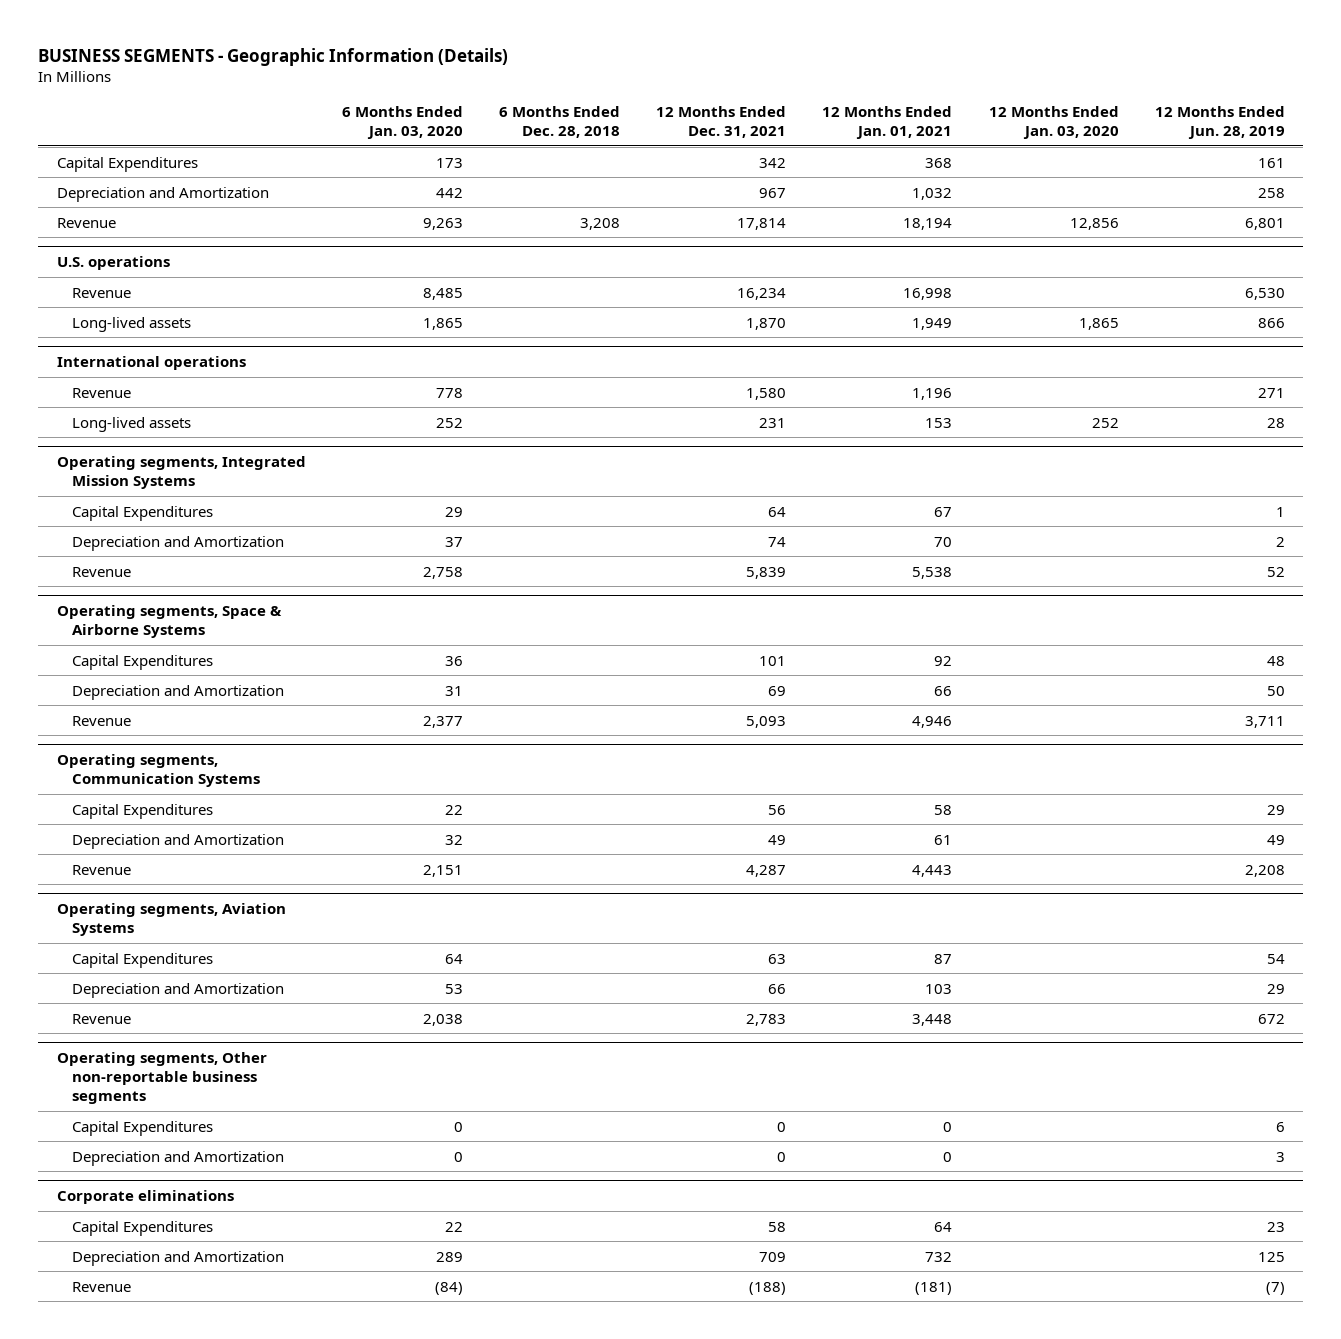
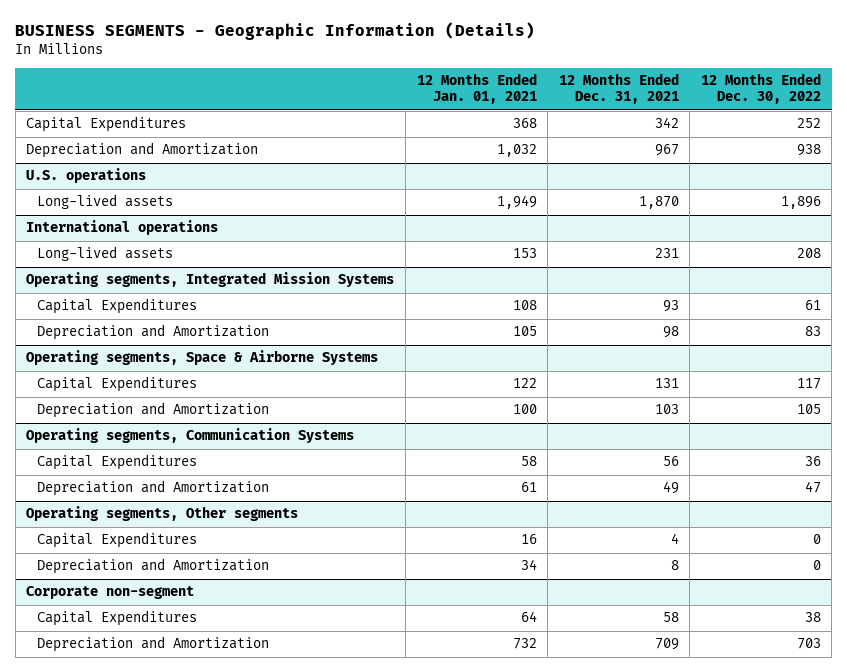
- | 6 Months Ended Jan. 03, 2020 | 6 Months Ended Dec. 28, 2018 | 12 Months Ended Dec. 31, 2021 | 12 Months Ended Jan. 01, 2021 | 12 Months Ended Jan. 03, 2020 | 12 Months Ended Jun. 28, 2019
+ | 12 Months Ended Jan. 01, 2021 | 12 Months Ended Dec. 31, 2021 | 12 Months Ended Dec. 30, 2022
- Revenue | 9,263 | 3,208 | 17,814 | 18,194 | 12,856 | 6,801
@ U.S. operations
- Revenue | 8,485 | | 16,234 | 16,998 | | 6,530
@ International operations
- Revenue | 778 | | 1,580 | 1,196 | | 271
@ Operating segments, Integrated Mission Systems
- Capital Expenditures | 29 | | 64 | 67 | | 1
- Depreciation and Amortization | 37 | | 74 | 70 | | 2
- Revenue | 2,758 | | 5,839 | 5,538 | | 52
+ Capital Expenditures | 108 | 93 | 61
+ Depreciation and Amortization | 105 | 98 | 83
@ Operating segments, Space & Airborne Systems
- Capital Expenditures | 36 | | 101 | 92 | | 48
- Depreciation and Amortization | 31 | | 69 | 66 | | 50
- Revenue | 2,377 | | 5,093 | 4,946 | | 3,711
+ Capital Expenditures | 122 | 131 | 117
+ Depreciation and Amortization | 100 | 103 | 105
@ Operating segments, Communication Systems
- Revenue | 2,151 | | 4,287 | 4,443 | | 2,208
- Operating segments, Aviation Systems
- Capital Expenditures | 64 | | 63 | 87 | | 54
- Depreciation and Amortization | 53 | | 66 | 103 | | 29
- Revenue | 2,038 | | 2,783 | 3,448 | | 672
- Operating segments, Other non-reportable business segments
- Capital Expenditures | 0 | | 0 | 0 | | 6
- Depreciation and Amortization | 0 | | 0 | 0 | | 3
- Corporate eliminations
+ Operating segments, Other segments
+ Capital Expenditures | 16 | 4 | 0
+ Depreciation and Amortization | 34 | 8 | 0
+ Corporate non-segment
- Revenue | (84) | | (188) | (181) | | (7)

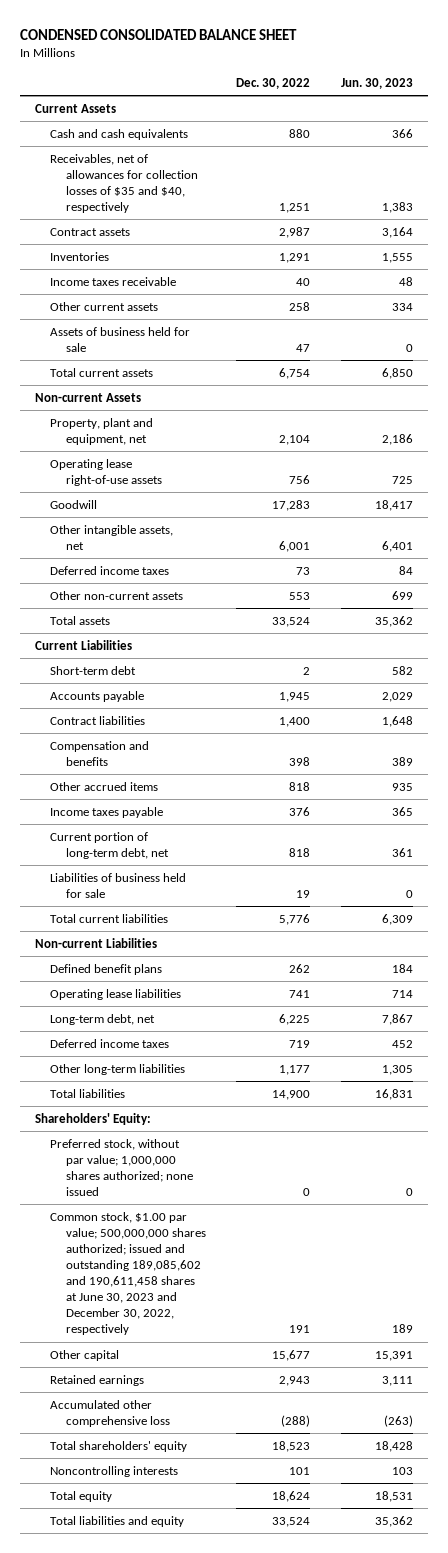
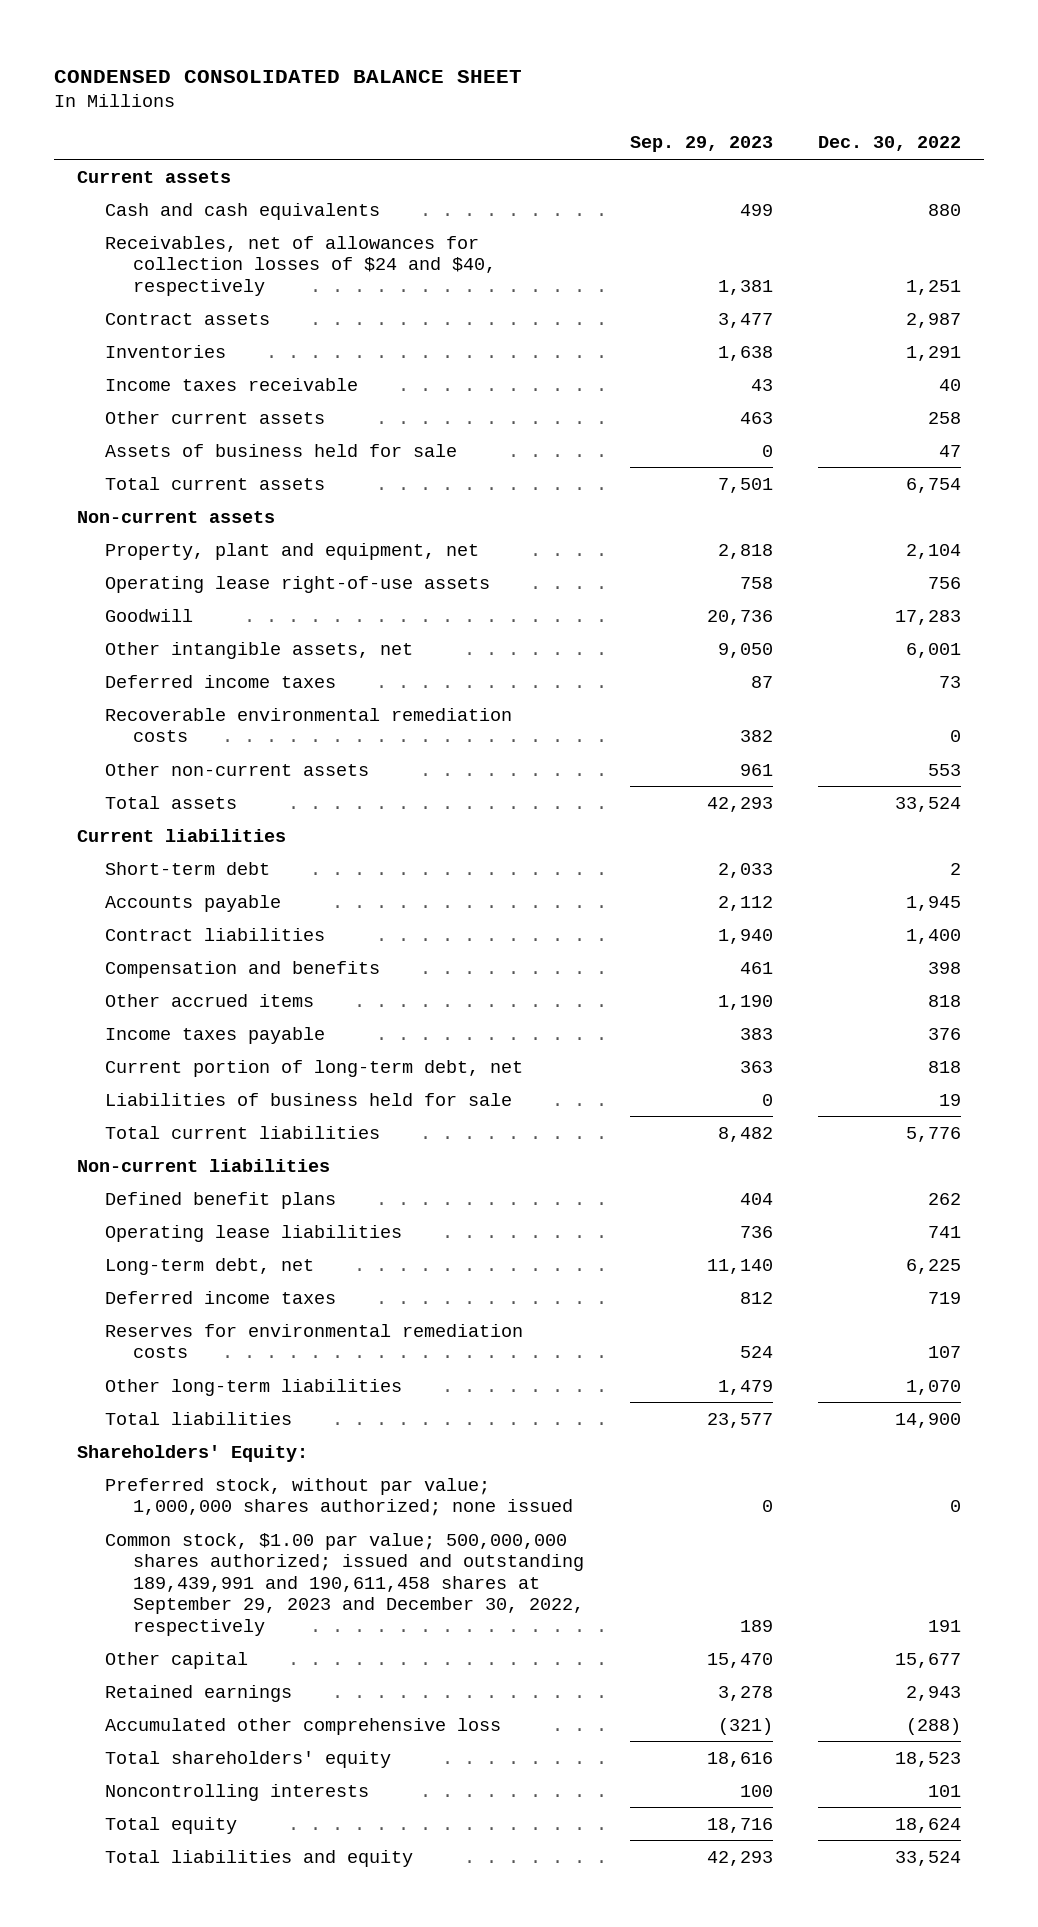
- | Dec. 30, 2022 | Jun. 30, 2023
+ | Sep. 29, 2023 | Dec. 30, 2022
- Current Assets
+ Current assets
- Receivables, net of allowances for collection losses of $35 and $40, respectively | 1,251 | 1,383
+ Receivables, net of allowances for collection losses of $24 and $40, respectively | 1,381 | 1,251
- Non-current Assets
+ Non-current assets
+ Recoverable environmental remediation costs | 382 | 0
- Current Liabilities
+ Current liabilities
- Non-current Liabilities
+ Non-current liabilities
- Other long-term liabilities | 1,177 | 1,305
+ Reserves for environmental remediation costs | 524 | 107
+ Other long-term liabilities | 1,479 | 1,070
- Common stock, $1.00 par value; 500,000,000 shares authorized; issued and outstanding 189,085,602 and 190,611,458 shares at June 30, 2023 and December 30, 2022, respectively | 191 | 189
+ Common stock, $1.00 par value; 500,000,000 shares authorized; issued and outstanding 189,439,991 and 190,611,458 shares at September 29, 2023 and December 30, 2022, respectively | 189 | 191

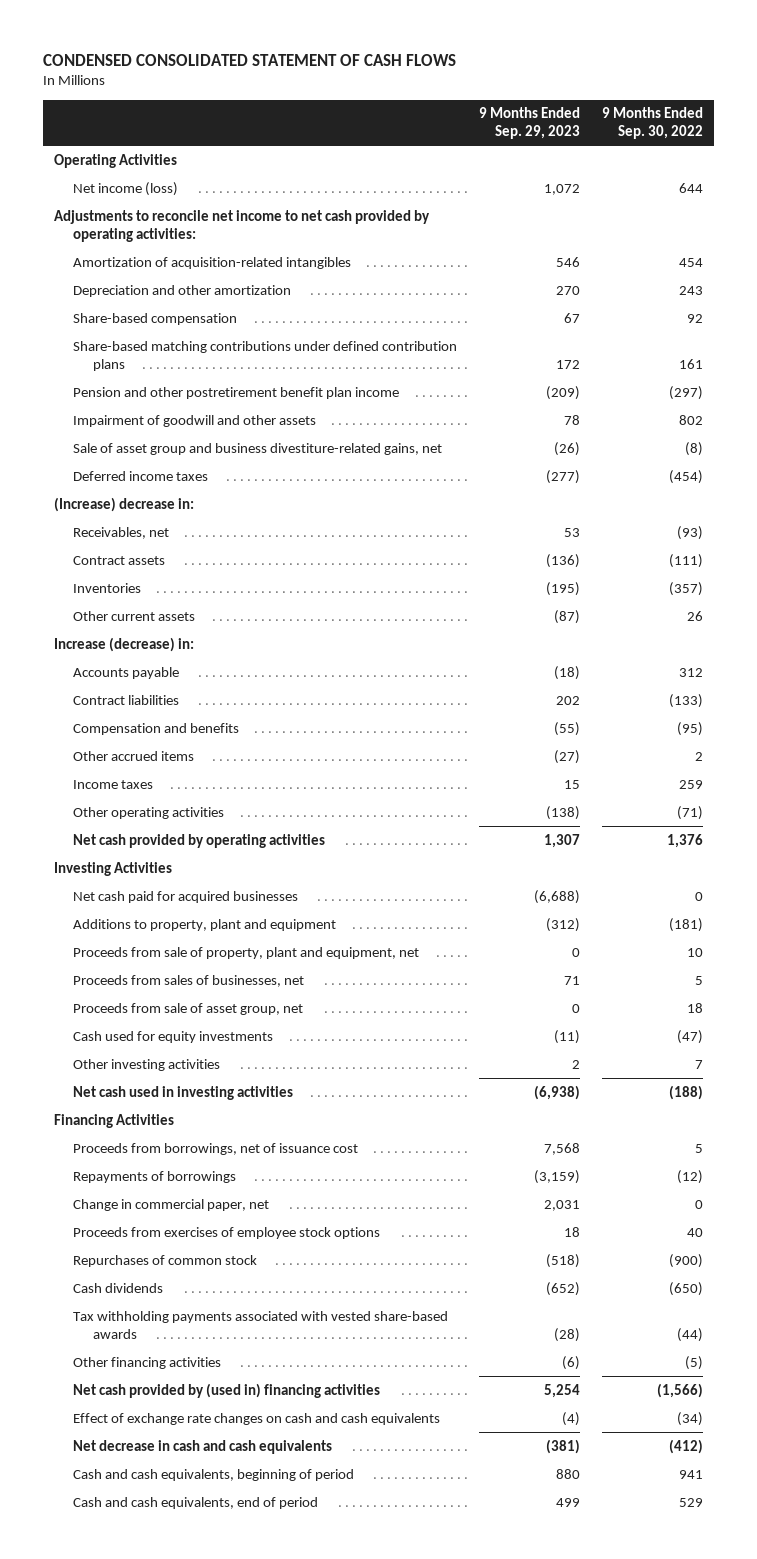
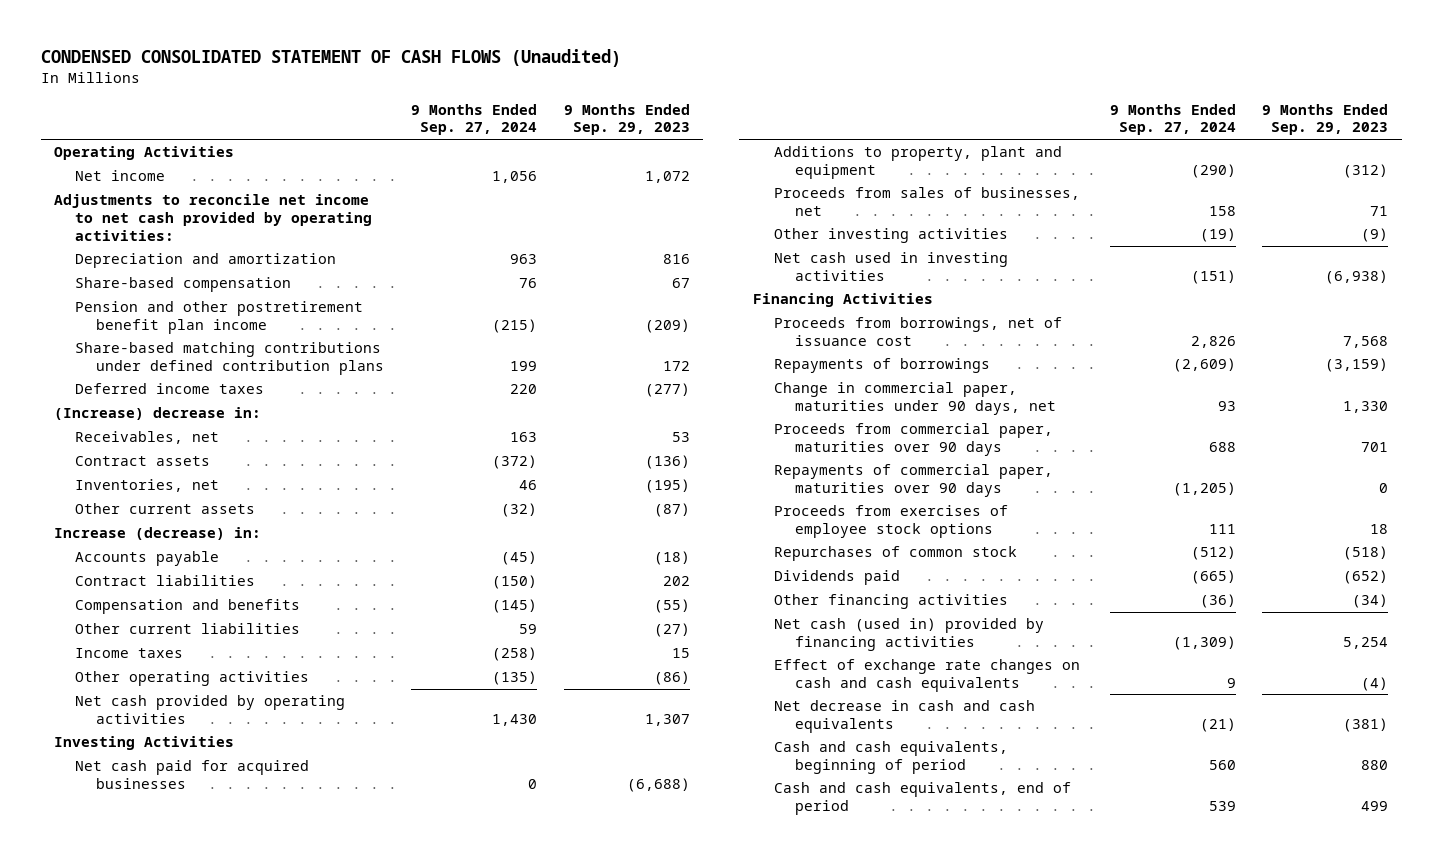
- CONDENSED CONSOLIDATED STATEMENT OF CASH FLOWS
+ CONDENSED CONSOLIDATED STATEMENT OF CASH FLOWS (Unaudited)
- | 9 Months Ended Sep. 29, 2023 | 9 Months Ended Sep. 30, 2022
+ | 9 Months Ended Sep. 27, 2024 | 9 Months Ended Sep. 29, 2023
- Net income (loss) | 1,072 | 644
+ Net income | 1,056 | 1,072
- Amortization of acquisition-related intangibles | 546 | 454
- Depreciation and other amortization | 270 | 243
+ Depreciation and amortization | 963 | 816
- Impairment of goodwill and other assets | 78 | 802
- Sale of asset group and business divestiture-related gains, net | (26) | (8)
moved down: Share-based matching contributions under defined contribution plans | 199 | 172
- Inventories | (195) | (357)
+ Inventories, net | 46 | (195)
- Other accrued items | (27) | 2
+ Other current liabilities | 59 | (27)
- Other operating activities | (138) | (71)
+ Other operating activities | (135) | (86)
- Proceeds from sale of property, plant and equipment, net | 0 | 10
- Proceeds from sale of asset group, net | 0 | 18
- Cash used for equity investments | (11) | (47)
- Other investing activities | 2 | 7
+ Other investing activities | (19) | (9)
- Change in commercial paper, net | 2,031 | 0
+ Change in commercial paper, maturities under 90 days, net | 93 | 1,330
+ Proceeds from commercial paper, maturities over 90 days | 688 | 701
+ Repayments of commercial paper, maturities over 90 days | (1,205) | 0
- Cash dividends | (652) | (650)
- Tax withholding payments associated with vested share-based awards | (28) | (44)
- Other financing activities | (6) | (5)
- Net cash provided by (used in) financing activities | 5,254 | (1,566)
+ Dividends paid | (665) | (652)
+ Other financing activities | (36) | (34)
+ Net cash (used in) provided by financing activities | (1,309) | 5,254

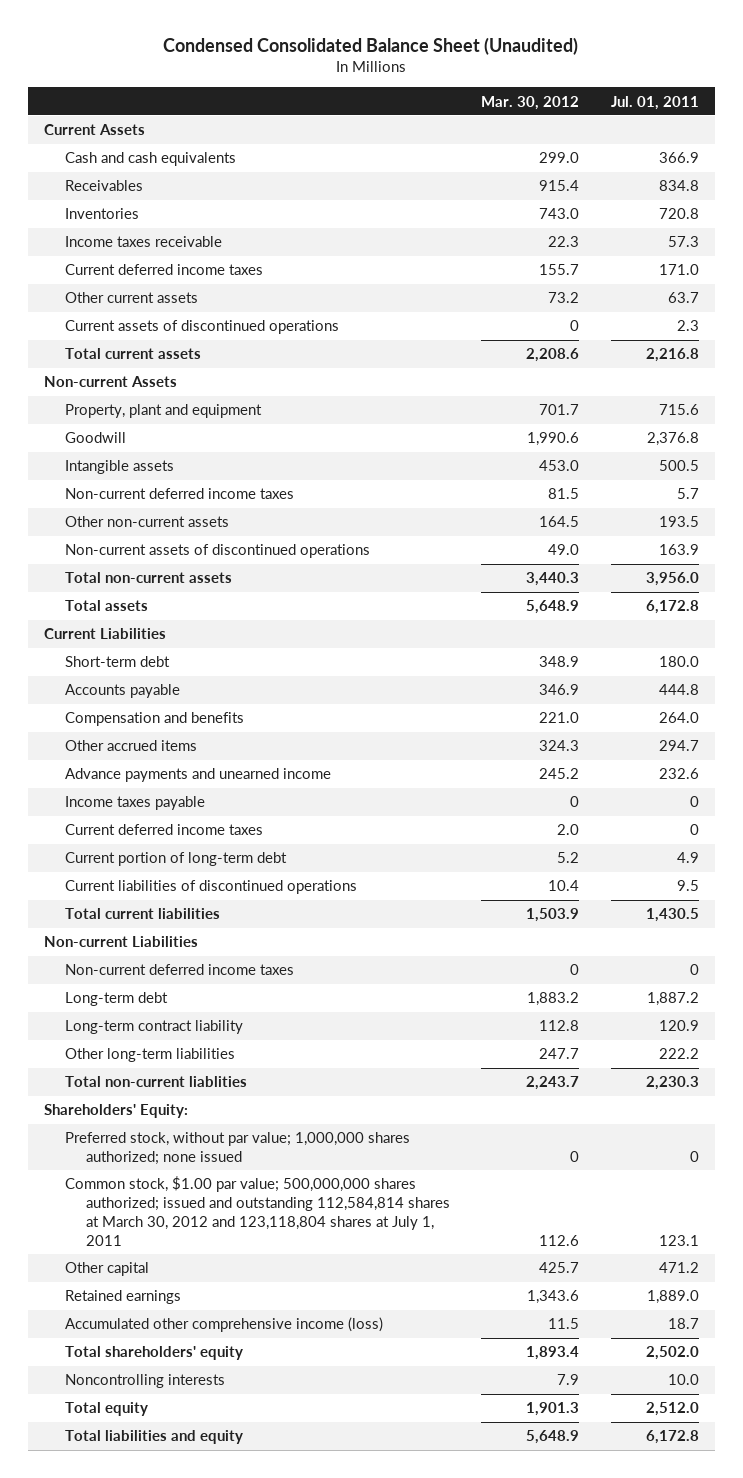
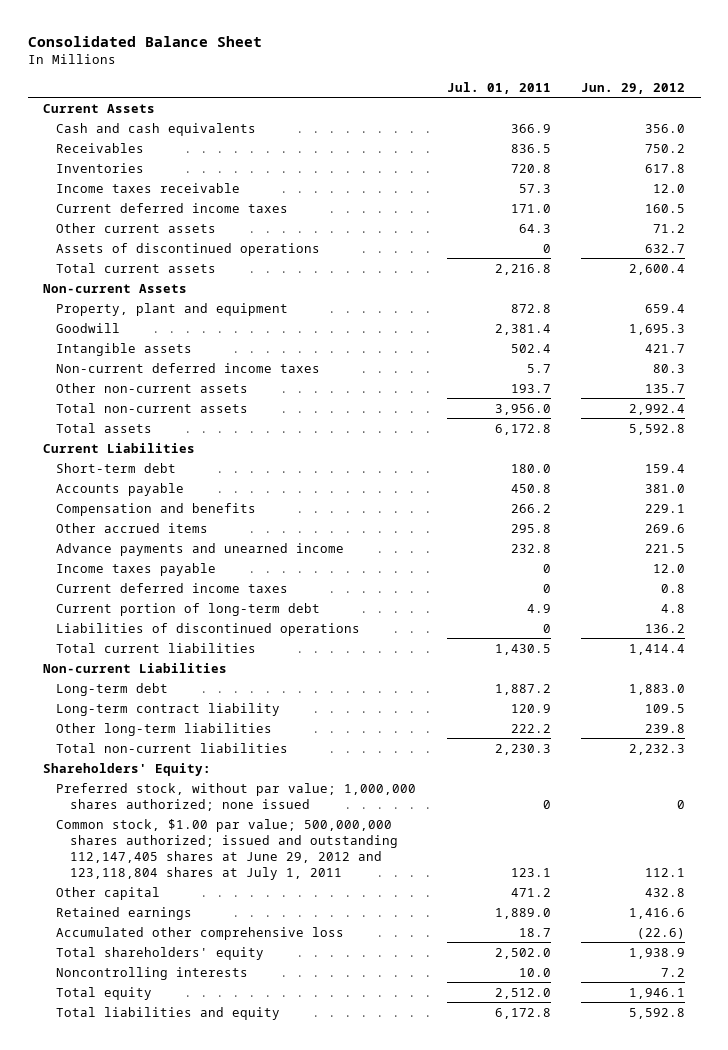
- Condensed Consolidated Balance Sheet (Unaudited)
+ Consolidated Balance Sheet
- | Mar. 30, 2012 | Jul. 01, 2011
+ | Jul. 01, 2011 | Jun. 29, 2012
- Receivables | 915.4 | 834.8
+ Receivables | 836.5 | 750.2
- Other current assets | 73.2 | 63.7
- Current assets of discontinued operations | 0 | 2.3
+ Other current assets | 64.3 | 71.2
+ Assets of discontinued operations | 0 | 632.7
- Property, plant and equipment | 701.7 | 715.6
- Goodwill | 1,990.6 | 2,376.8
- Intangible assets | 453.0 | 500.5
+ Property, plant and equipment | 872.8 | 659.4
+ Goodwill | 2,381.4 | 1,695.3
+ Intangible assets | 502.4 | 421.7
- Other non-current assets | 164.5 | 193.5
- Non-current assets of discontinued operations | 49.0 | 163.9
+ Other non-current assets | 193.7 | 135.7
- Accounts payable | 346.9 | 444.8
- Compensation and benefits | 221.0 | 264.0
- Other accrued items | 324.3 | 294.7
- Advance payments and unearned income | 245.2 | 232.6
+ Accounts payable | 450.8 | 381.0
+ Compensation and benefits | 266.2 | 229.1
+ Other accrued items | 295.8 | 269.6
+ Advance payments and unearned income | 232.8 | 221.5
- Current liabilities of discontinued operations | 10.4 | 9.5
+ Liabilities of discontinued operations | 0 | 136.2
- Non-current deferred income taxes | 0 | 0
- Total non-current liablities | 2,243.7 | 2,230.3
+ Total non-current liabilities | 2,230.3 | 2,232.3
- Common stock, $1.00 par value; 500,000,000 shares authorized; issued and outstanding 112,584,814 shares at March 30, 2012 and 123,118,804 shares at July 1, 2011 | 112.6 | 123.1
+ Common stock, $1.00 par value; 500,000,000 shares authorized; issued and outstanding 112,147,405 shares at June 29, 2012 and 123,118,804 shares at July 1, 2011 | 123.1 | 112.1
- Accumulated other comprehensive income (loss) | 11.5 | 18.7
+ Accumulated other comprehensive loss | 18.7 | (22.6)

